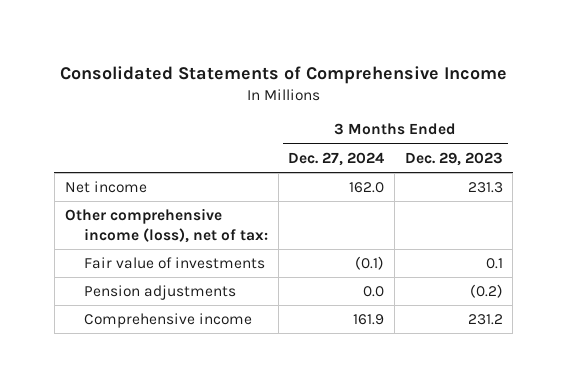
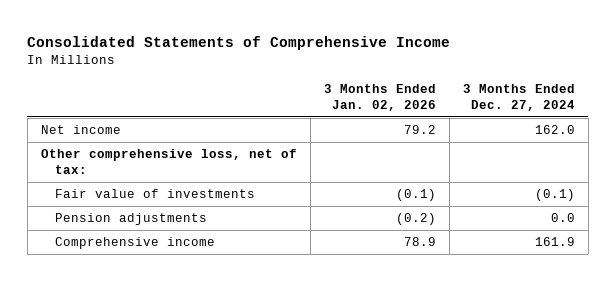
- | 3 Months Ended Dec. 27, 2024 | 3 Months Ended Dec. 29, 2023
+ | 3 Months Ended Jan. 02, 2026 | 3 Months Ended Dec. 27, 2024
- Other comprehensive income (loss), net of tax:
+ Other comprehensive loss, net of tax:

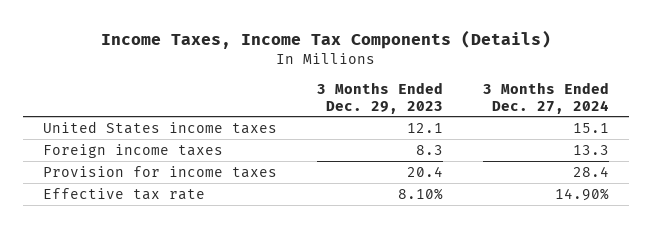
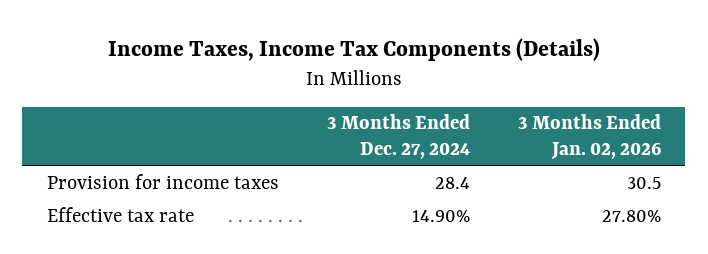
- | 3 Months Ended Dec. 29, 2023 | 3 Months Ended Dec. 27, 2024
+ | 3 Months Ended Dec. 27, 2024 | 3 Months Ended Jan. 02, 2026
- United States income taxes | 12.1 | 15.1
- Foreign income taxes | 8.3 | 13.3

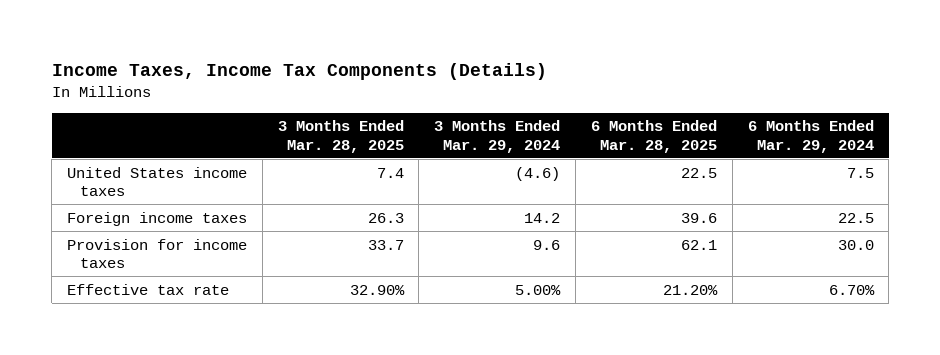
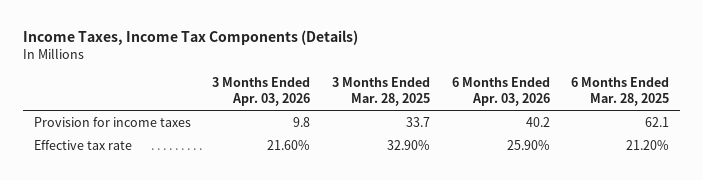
- | 3 Months Ended Mar. 28, 2025 | 3 Months Ended Mar. 29, 2024 | 6 Months Ended Mar. 28, 2025 | 6 Months Ended Mar. 29, 2024
+ | 3 Months Ended Apr. 03, 2026 | 3 Months Ended Mar. 28, 2025 | 6 Months Ended Apr. 03, 2026 | 6 Months Ended Mar. 28, 2025
- United States income taxes | 7.4 | (4.6) | 22.5 | 7.5
- Foreign income taxes | 26.3 | 14.2 | 39.6 | 22.5

